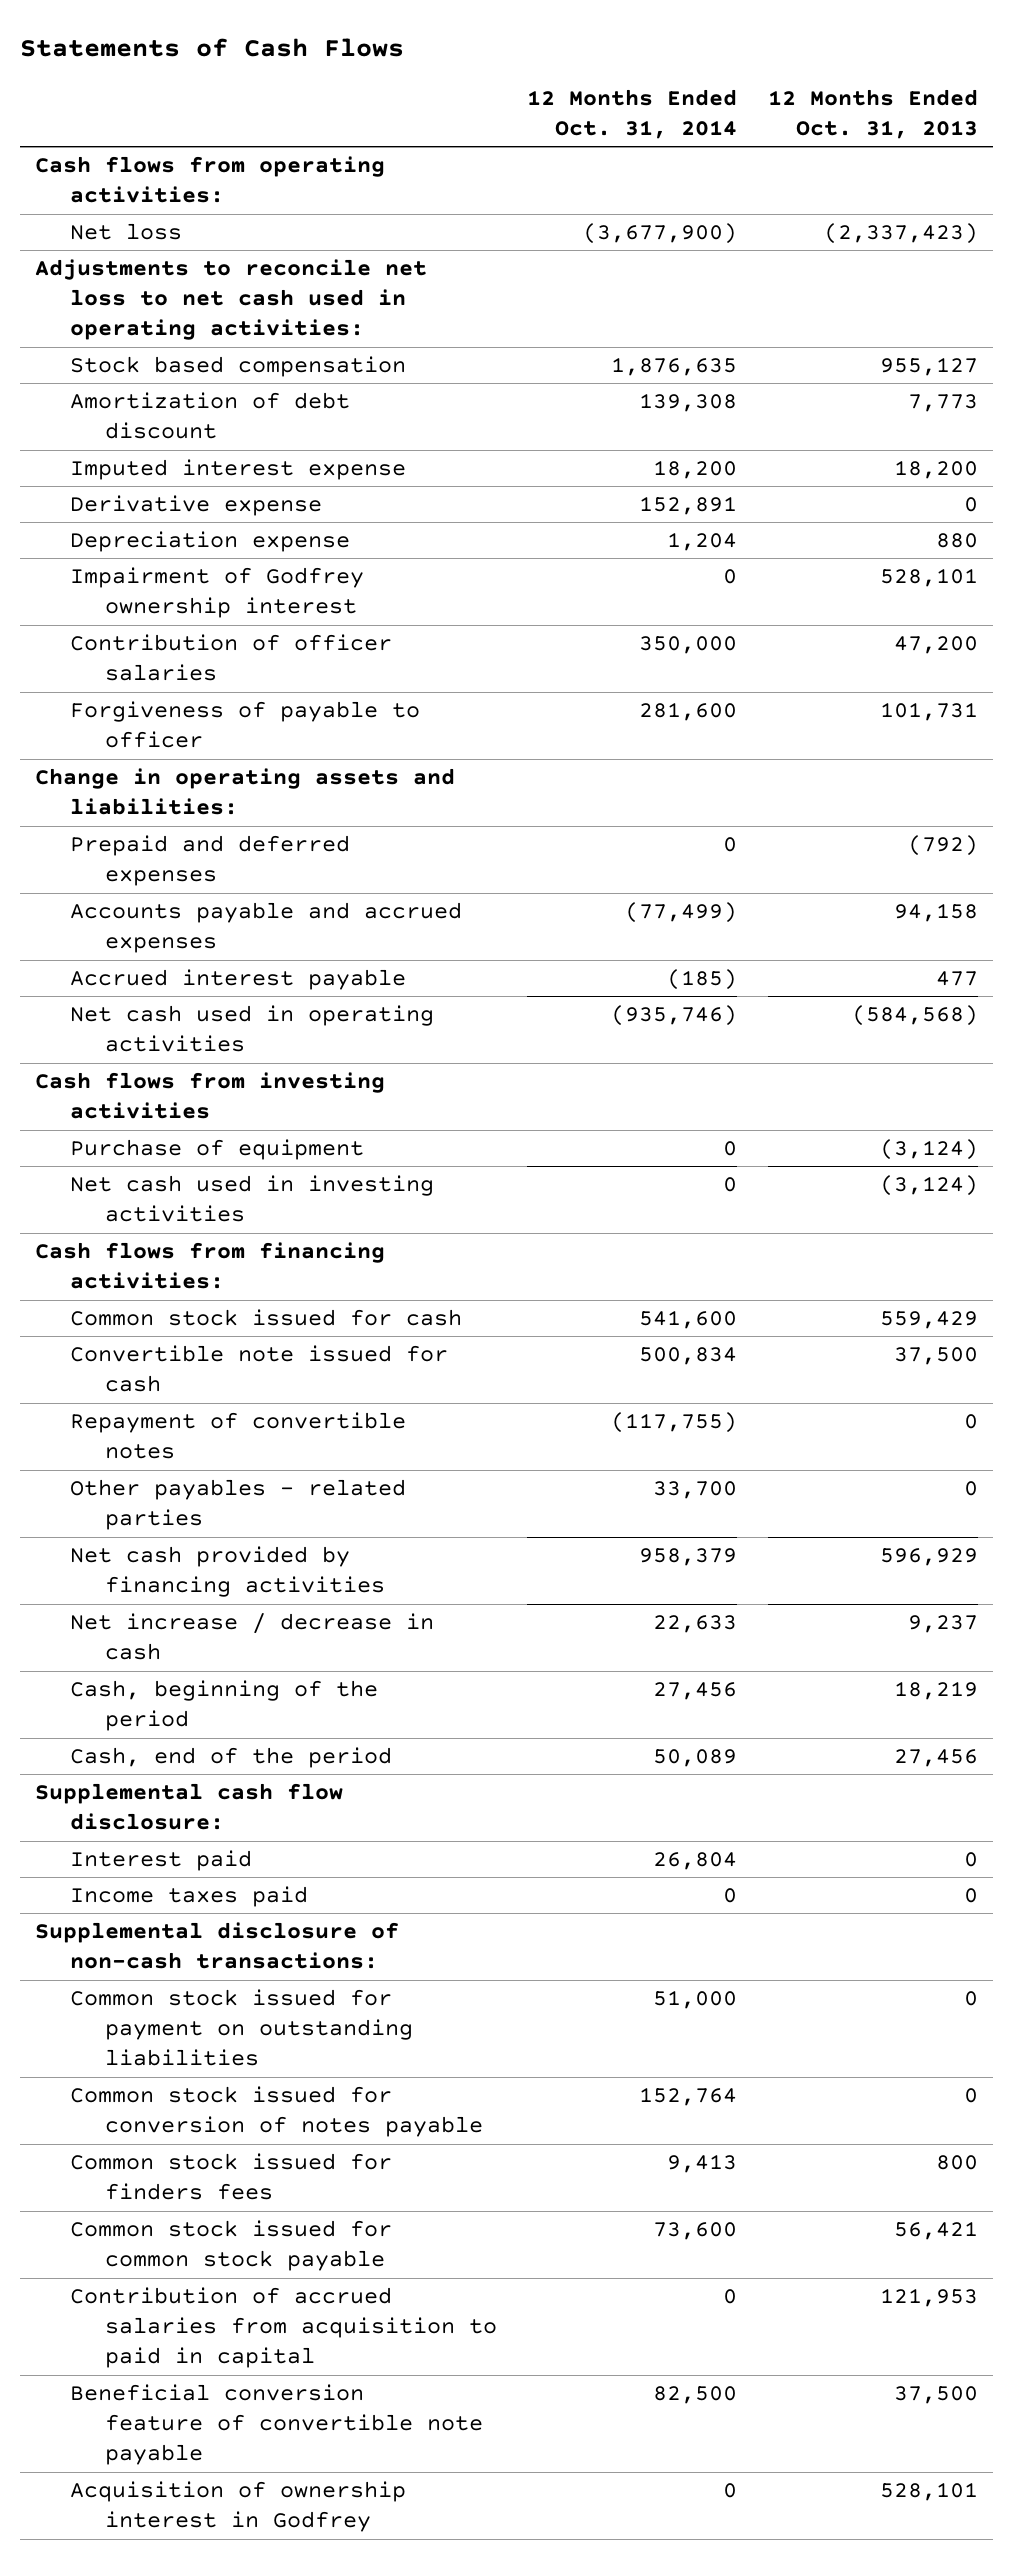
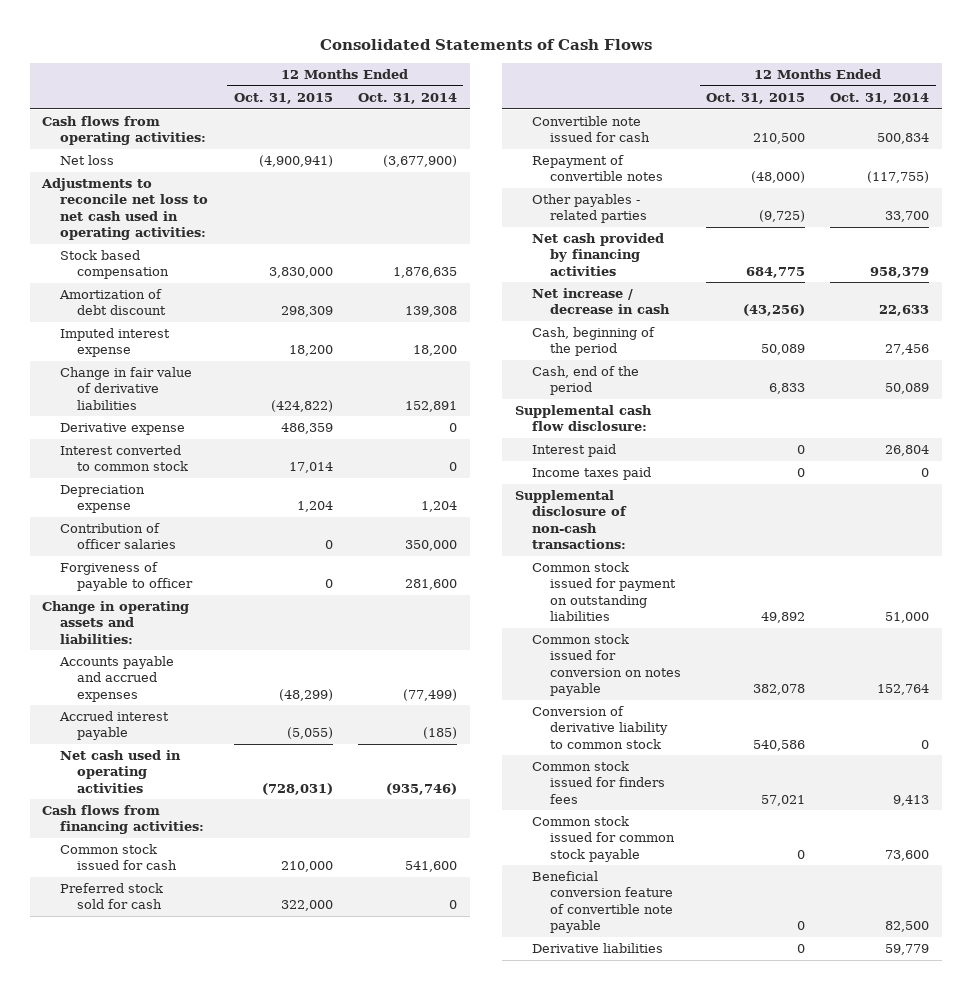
- Statements of Cash Flows
+ Consolidated Statements of Cash Flows
- | 12 Months Ended Oct. 31, 2014 | 12 Months Ended Oct. 31, 2013
+ | 12 Months Ended Oct. 31, 2015 | 12 Months Ended Oct. 31, 2014
- Derivative expense | 152,891 | 0
+ Change in fair value of derivative liabilities | (424,822) | 152,891
+ Derivative expense | 486,359 | 0
+ Interest converted to common stock | 17,014 | 0
- Impairment of Godfrey ownership interest | 0 | 528,101
- Prepaid and deferred expenses | 0 | (792)
- Cash flows from investing activities
- Purchase of equipment | 0 | (3,124)
- Net cash used in investing activities | 0 | (3,124)
+ Preferred stock sold for cash | 322,000 | 0
- Common stock issued for conversion of notes payable | 152,764 | 0
+ Common stock issued for conversion on notes payable | 382,078 | 152,764
+ Conversion of derivative liability to common stock | 540,586 | 0
- Contribution of accrued salaries from acquisition to paid in capital | 0 | 121,953
- Acquisition of ownership interest in Godfrey | 0 | 528,101
+ Derivative liabilities | 0 | 59,779

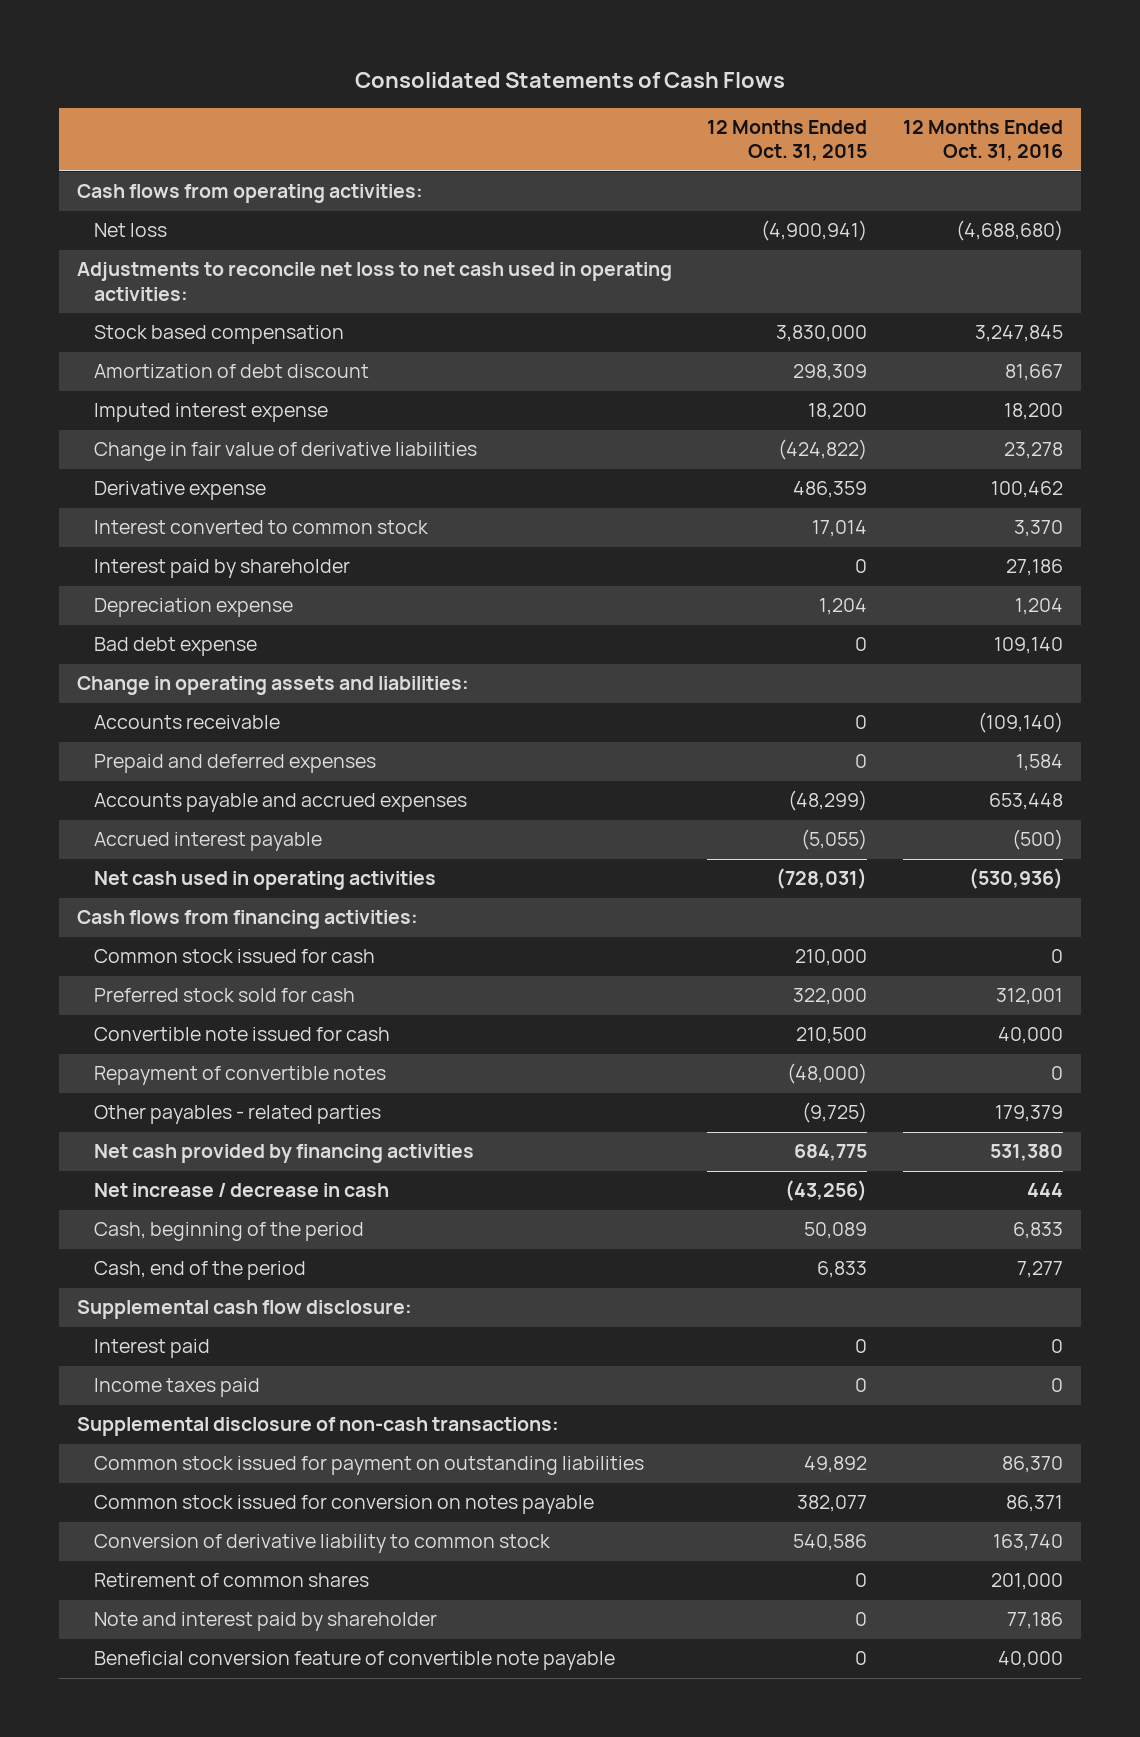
- | 12 Months Ended Oct. 31, 2015 | 12 Months Ended Oct. 31, 2014
+ | 12 Months Ended Oct. 31, 2015 | 12 Months Ended Oct. 31, 2016
+ Interest paid by shareholder | 0 | 27,186
- Contribution of officer salaries | 0 | 350,000
- Forgiveness of payable to officer | 0 | 281,600
+ Bad debt expense | 0 | 109,140
+ Accounts receivable | 0 | (109,140)
+ Prepaid and deferred expenses | 0 | 1,584
- Common stock issued for conversion on notes payable | 382,078 | 152,764
+ Common stock issued for conversion on notes payable | 382,077 | 86,371
- Common stock issued for finders fees | 57,021 | 9,413
- Common stock issued for common stock payable | 0 | 73,600
+ Retirement of common shares | 0 | 201,000
+ Note and interest paid by shareholder | 0 | 77,186
- Derivative liabilities | 0 | 59,779

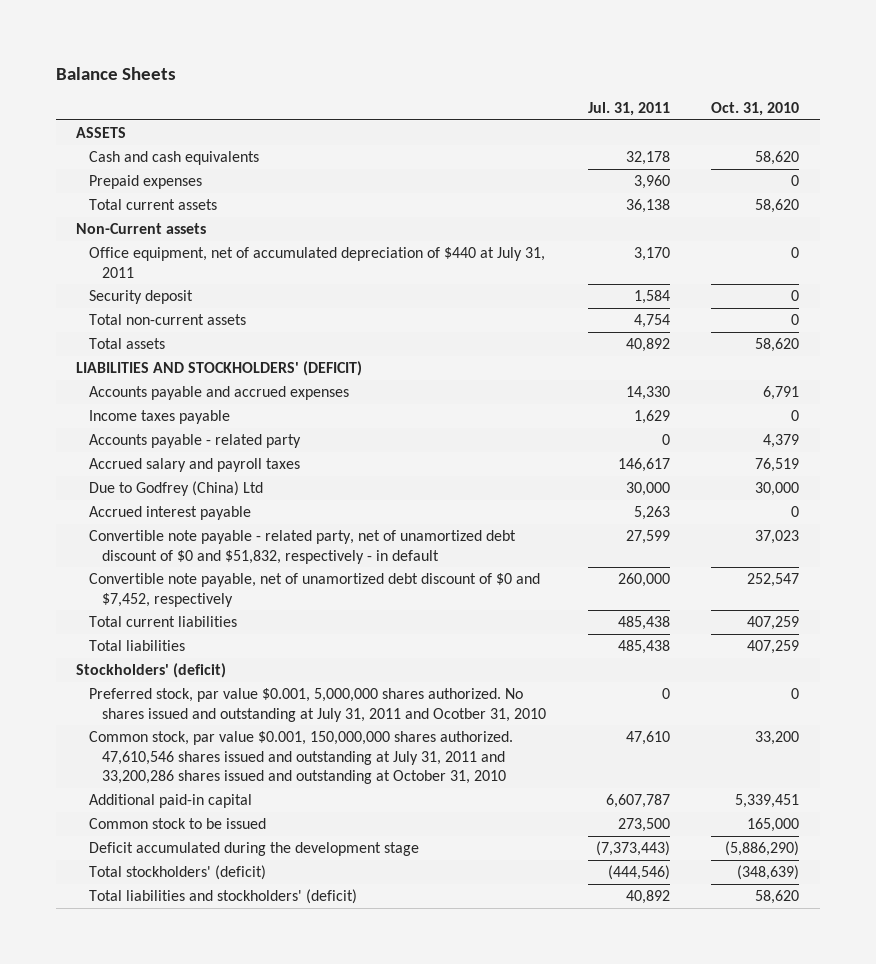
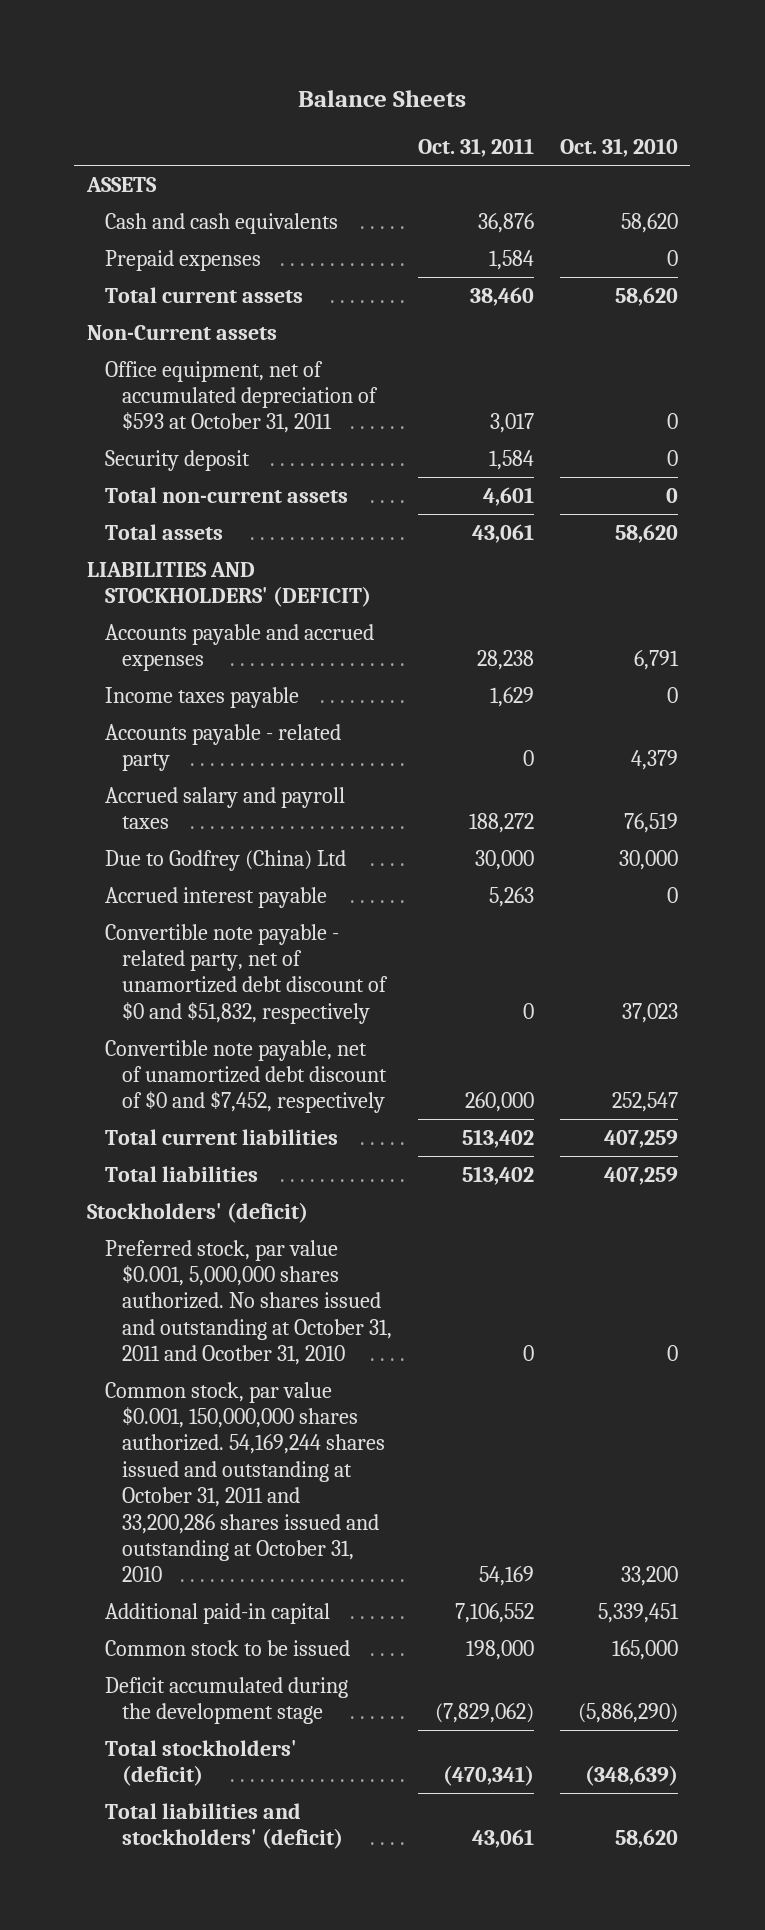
- | Jul. 31, 2011 | Oct. 31, 2010
+ | Oct. 31, 2011 | Oct. 31, 2010
- Office equipment, net of accumulated depreciation of $440 at July 31, 2011 | 3,170 | 0
+ Office equipment, net of accumulated depreciation of $593 at October 31, 2011 | 3,017 | 0
- Convertible note payable - related party, net of unamortized debt discount of $0 and $51,832, respectively - in default | 27,599 | 37,023
+ Convertible note payable - related party, net of unamortized debt discount of $0 and $51,832, respectively | 0 | 37,023
- Preferred stock, par value $0.001, 5,000,000 shares authorized. No shares issued and outstanding at July 31, 2011 and Ocotber 31, 2010 | 0 | 0
- Common stock, par value $0.001, 150,000,000 shares authorized. 47,610,546 shares issued and outstanding at July 31, 2011 and 33,200,286 shares issued and outstanding at October 31, 2010 | 47,610 | 33,200
+ Preferred stock, par value $0.001, 5,000,000 shares authorized. No shares issued and outstanding at October 31, 2011 and Ocotber 31, 2010 | 0 | 0
+ Common stock, par value $0.001, 150,000,000 shares authorized. 54,169,244 shares issued and outstanding at October 31, 2011 and 33,200,286 shares issued and outstanding at October 31, 2010 | 54,169 | 33,200

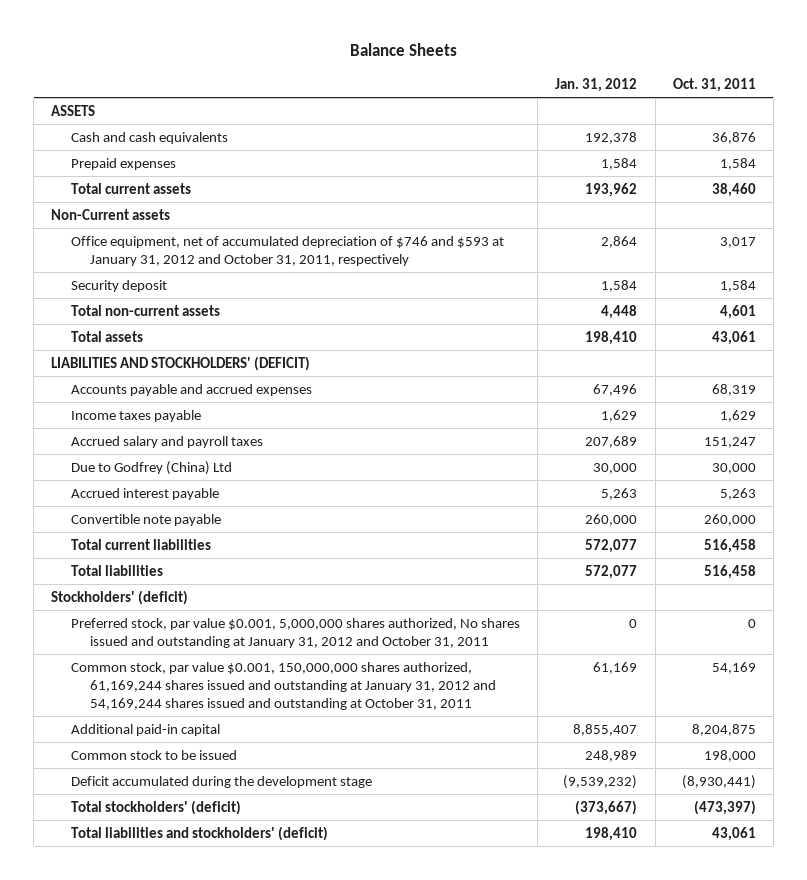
- | Oct. 31, 2011 | Oct. 31, 2010
+ | Jan. 31, 2012 | Oct. 31, 2011
- Office equipment, net of accumulated depreciation of $593 at October 31, 2011 | 3,017 | 0
+ Office equipment, net of accumulated depreciation of $746 and $593 at January 31, 2012 and October 31, 2011, respectively | 2,864 | 3,017
- Accounts payable and accrued expenses | 28,238 | 6,791
+ Accounts payable and accrued expenses | 67,496 | 68,319
- Accounts payable - related party | 0 | 4,379
- Accrued salary and payroll taxes | 188,272 | 76,519
+ Accrued salary and payroll taxes | 207,689 | 151,247
- Convertible note payable - related party, net of unamortized debt discount of $0 and $51,832, respectively | 0 | 37,023
- Convertible note payable, net of unamortized debt discount of $0 and $7,452, respectively | 260,000 | 252,547
- Total current liabilities | 513,402 | 407,259
- Total liabilities | 513,402 | 407,259
+ Convertible note payable | 260,000 | 260,000
+ Total current liabilities | 572,077 | 516,458
+ Total liabilities | 572,077 | 516,458
- Preferred stock, par value $0.001, 5,000,000 shares authorized. No shares issued and outstanding at October 31, 2011 and Ocotber 31, 2010 | 0 | 0
- Common stock, par value $0.001, 150,000,000 shares authorized. 54,169,244 shares issued and outstanding at October 31, 2011 and 33,200,286 shares issued and outstanding at October 31, 2010 | 54,169 | 33,200
- Additional paid-in capital | 7,106,552 | 5,339,451
+ Preferred stock, par value $0.001, 5,000,000 shares authorized, No shares issued and outstanding at January 31, 2012 and October 31, 2011 | 0 | 0
+ Common stock, par value $0.001, 150,000,000 shares authorized, 61,169,244 shares issued and outstanding at January 31, 2012 and 54,169,244 shares issued and outstanding at October 31, 2011 | 61,169 | 54,169
+ Additional paid-in capital | 8,855,407 | 8,204,875
- Deficit accumulated during the development stage | (7,829,062) | (5,886,290)
- Total stockholders' (deficit) | (470,341) | (348,639)
+ Deficit accumulated during the development stage | (9,539,232) | (8,930,441)
+ Total stockholders' (deficit) | (373,667) | (473,397)

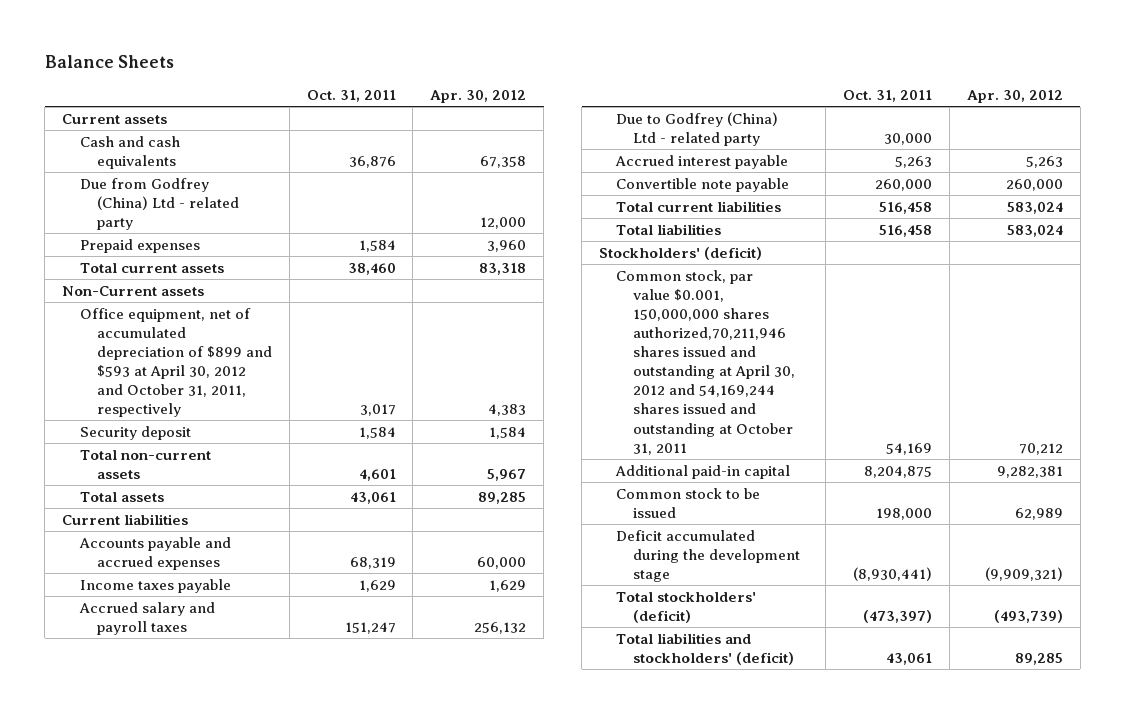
- | Jan. 31, 2012 | Oct. 31, 2011
+ | Oct. 31, 2011 | Apr. 30, 2012
- ASSETS
+ Current assets
+ Due from Godfrey (China) Ltd - related party | | 12,000
- Office equipment, net of accumulated depreciation of $746 and $593 at January 31, 2012 and October 31, 2011, respectively | 2,864 | 3,017
+ Office equipment, net of accumulated depreciation of $899 and $593 at April 30, 2012 and October 31, 2011, respectively | 3,017 | 4,383
- LIABILITIES AND STOCKHOLDERS' (DEFICIT)
+ Current liabilities
- Due to Godfrey (China) Ltd | 30,000 | 30,000
+ Due to Godfrey (China) Ltd - related party | 30,000 |
- Preferred stock, par value $0.001, 5,000,000 shares authorized, No shares issued and outstanding at January 31, 2012 and October 31, 2011 | 0 | 0
- Common stock, par value $0.001, 150,000,000 shares authorized, 61,169,244 shares issued and outstanding at January 31, 2012 and 54,169,244 shares issued and outstanding at October 31, 2011 | 61,169 | 54,169
+ Common stock, par value $0.001, 150,000,000 shares authorized,70,211,946 shares issued and outstanding at April 30, 2012 and 54,169,244 shares issued and outstanding at October 31, 2011 | 54,169 | 70,212

